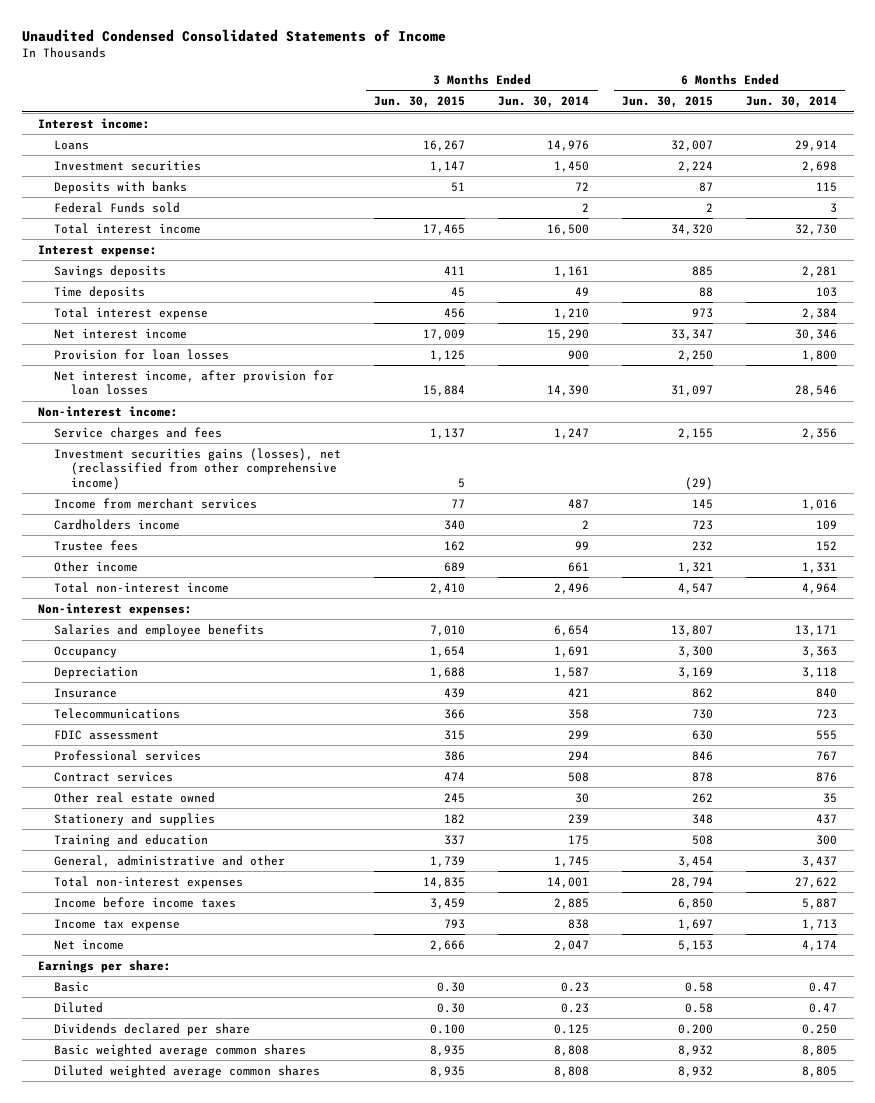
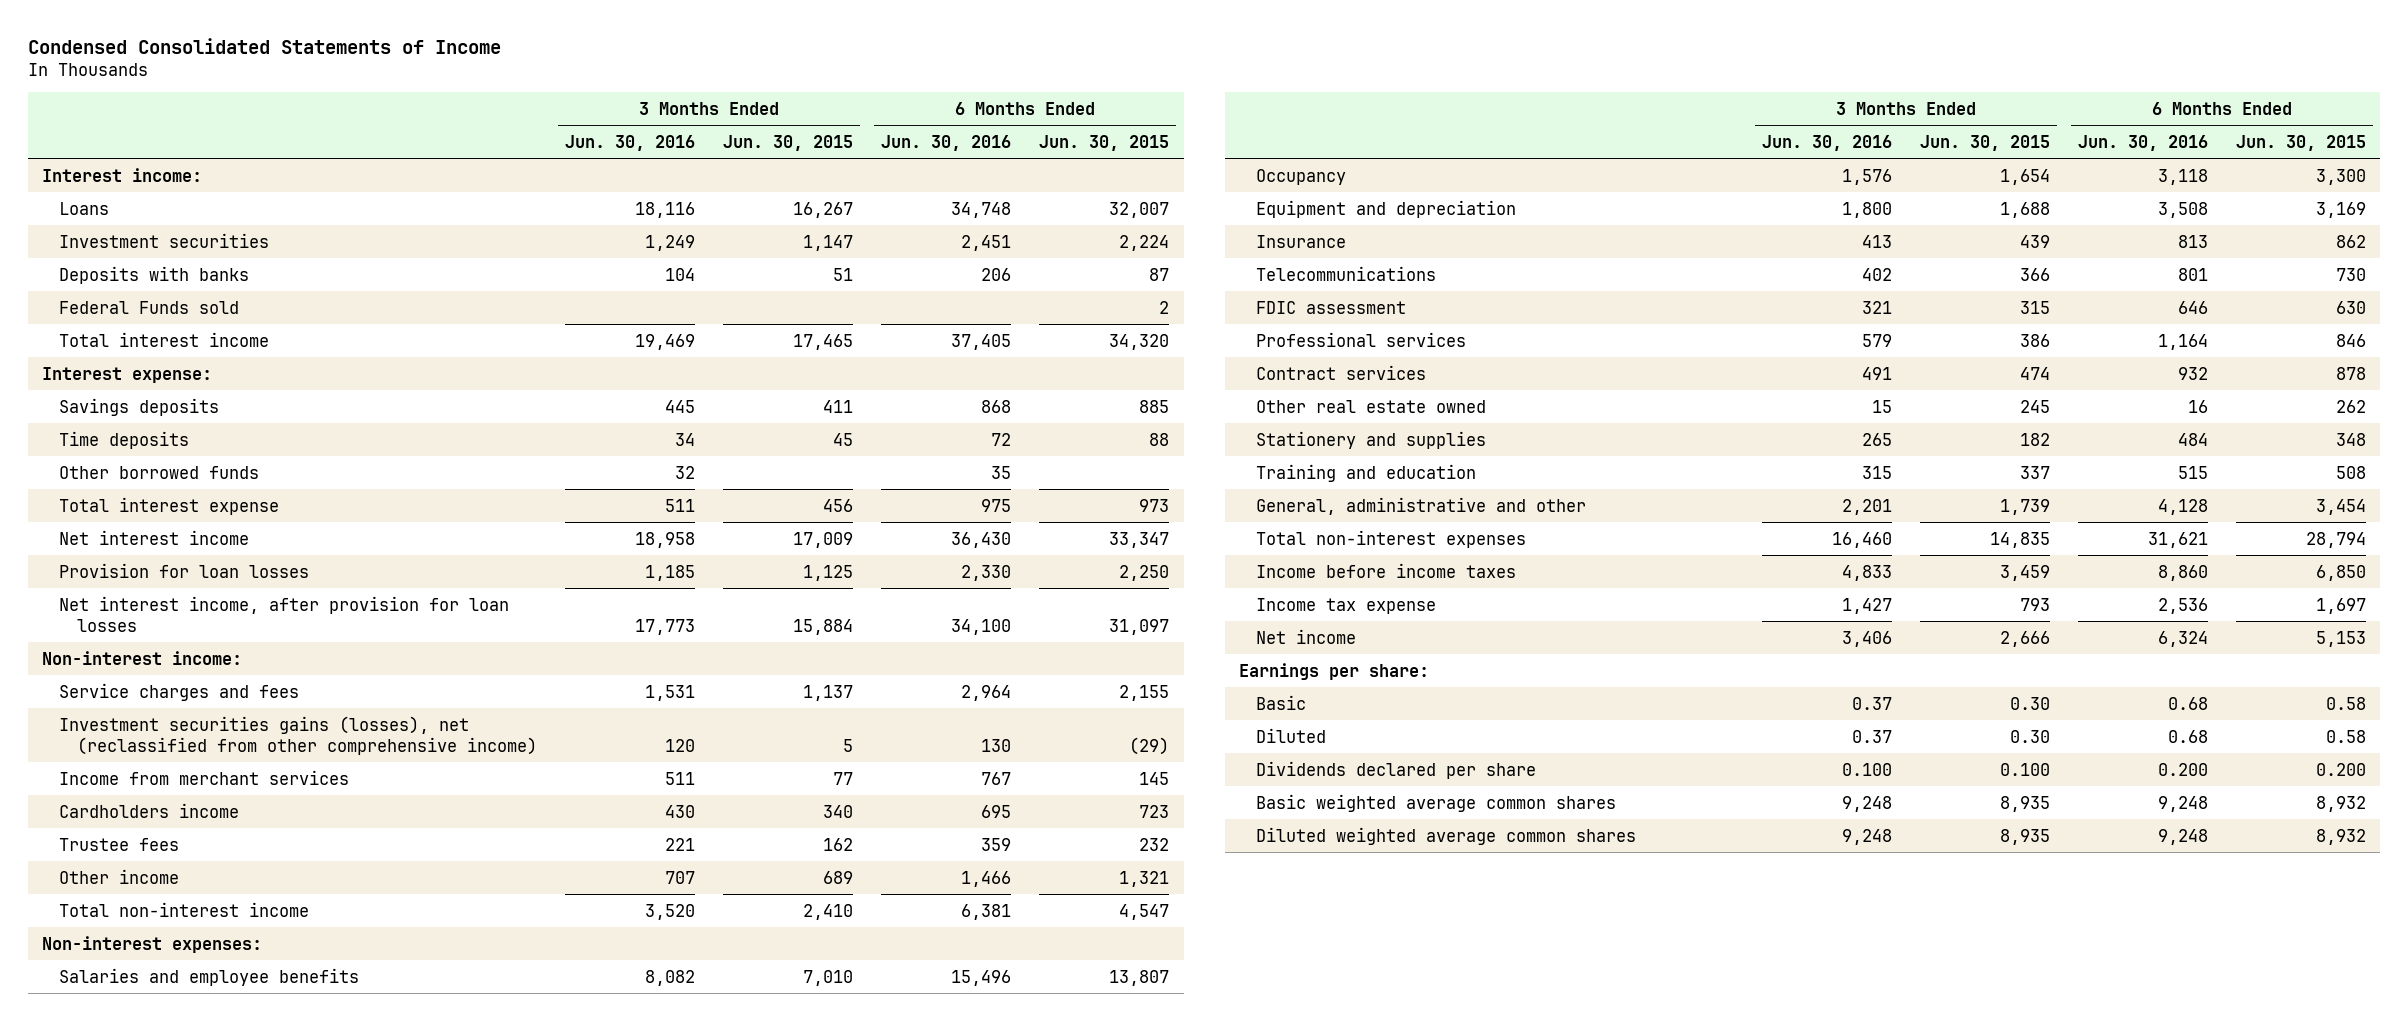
- Unaudited Condensed Consolidated Statements of Income
+ Condensed Consolidated Statements of Income
- | 3 Months Ended Jun. 30, 2015 | 3 Months Ended Jun. 30, 2014 | 6 Months Ended Jun. 30, 2015 | 6 Months Ended Jun. 30, 2014
+ | 3 Months Ended Jun. 30, 2016 | 3 Months Ended Jun. 30, 2015 | 6 Months Ended Jun. 30, 2016 | 6 Months Ended Jun. 30, 2015
+ Other borrowed funds | 32 | | 35 |
- Depreciation | 1,688 | 1,587 | 3,169 | 3,118
+ Equipment and depreciation | 1,800 | 1,688 | 3,508 | 3,169

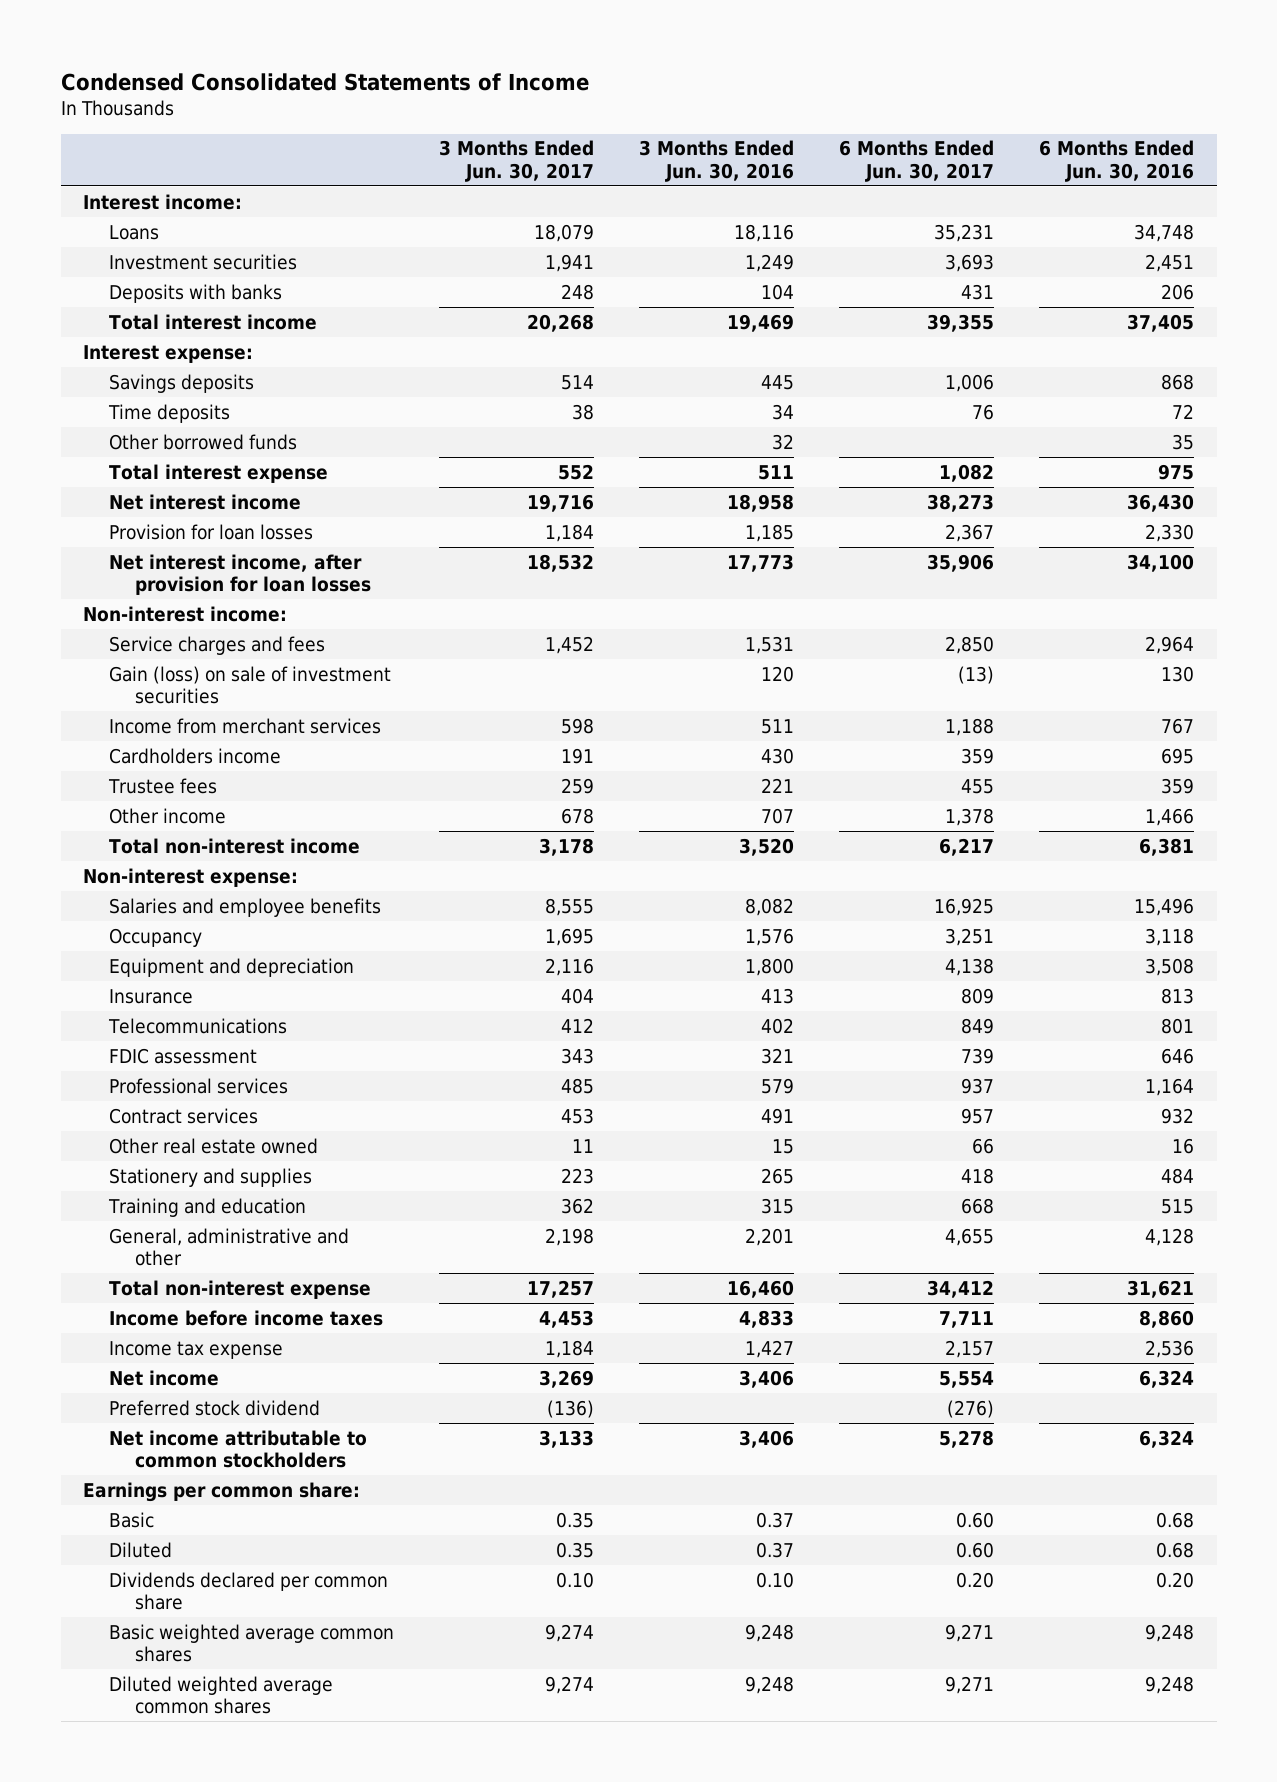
- | 3 Months Ended Jun. 30, 2016 | 3 Months Ended Jun. 30, 2015 | 6 Months Ended Jun. 30, 2016 | 6 Months Ended Jun. 30, 2015
+ | 3 Months Ended Jun. 30, 2017 | 3 Months Ended Jun. 30, 2016 | 6 Months Ended Jun. 30, 2017 | 6 Months Ended Jun. 30, 2016
- Federal Funds sold | | | | 2
- Investment securities gains (losses), net (reclassified from other comprehensive income) | 120 | 5 | 130 | (29)
+ Gain (loss) on sale of investment securities | | 120 | (13) | 130
- Non-interest expenses:
+ Non-interest expense:
- Total non-interest expenses | 16,460 | 14,835 | 31,621 | 28,794
+ Total non-interest expense | 17,257 | 16,460 | 34,412 | 31,621
- Earnings per share:
+ Preferred stock dividend | (136) | | (276) |
+ Net income attributable to common stockholders | 3,133 | 3,406 | 5,278 | 6,324
+ Earnings per common share:
- Dividends declared per share | 0.100 | 0.100 | 0.200 | 0.200
+ Dividends declared per common share | 0.10 | 0.10 | 0.20 | 0.20

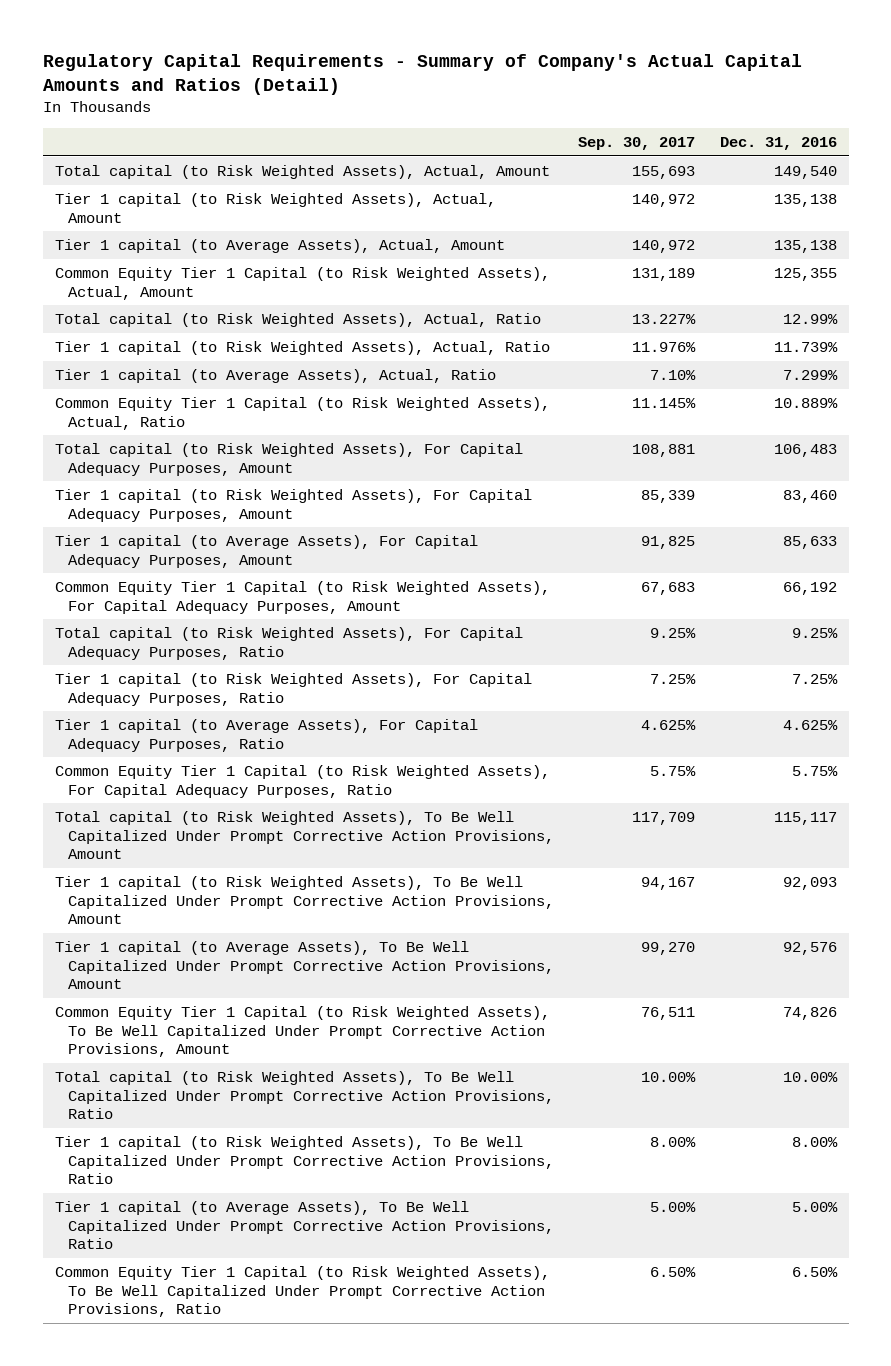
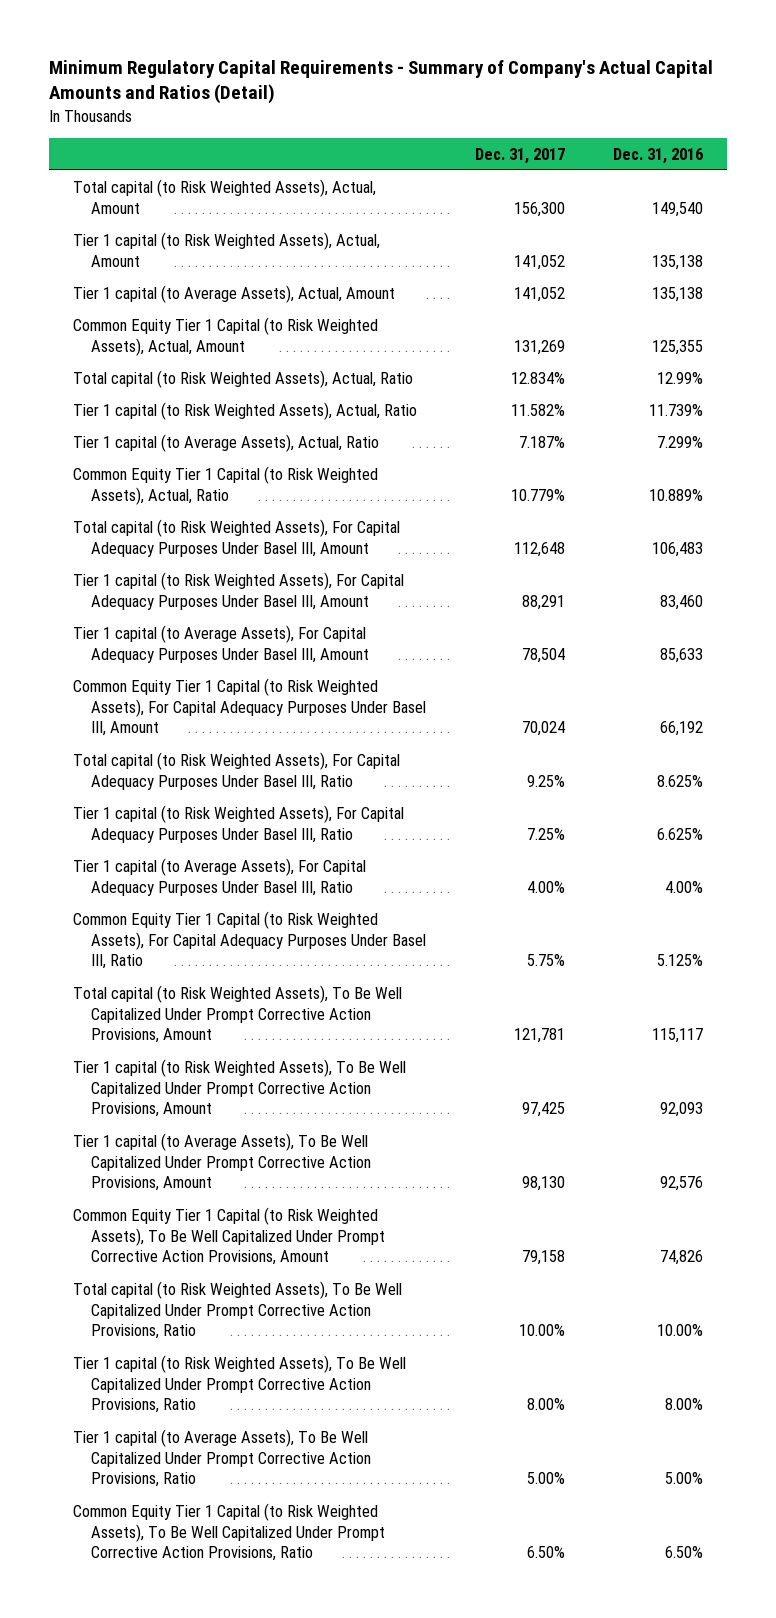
- Regulatory Capital Requirements - Summary of Company's Actual Capital Amounts and Ratios (Detail)
+ Minimum Regulatory Capital Requirements - Summary of Company's Actual Capital Amounts and Ratios (Detail)
- | Sep. 30, 2017 | Dec. 31, 2016
+ | Dec. 31, 2017 | Dec. 31, 2016
- Total capital (to Risk Weighted Assets), For Capital Adequacy Purposes, Amount | 108,881 | 106,483
- Tier 1 capital (to Risk Weighted Assets), For Capital Adequacy Purposes, Amount | 85,339 | 83,460
- Tier 1 capital (to Average Assets), For Capital Adequacy Purposes, Amount | 91,825 | 85,633
- Common Equity Tier 1 Capital (to Risk Weighted Assets), For Capital Adequacy Purposes, Amount | 67,683 | 66,192
- Total capital (to Risk Weighted Assets), For Capital Adequacy Purposes, Ratio | 9.25% | 9.25%
- Tier 1 capital (to Risk Weighted Assets), For Capital Adequacy Purposes, Ratio | 7.25% | 7.25%
- Tier 1 capital (to Average Assets), For Capital Adequacy Purposes, Ratio | 4.625% | 4.625%
- Common Equity Tier 1 Capital (to Risk Weighted Assets), For Capital Adequacy Purposes, Ratio | 5.75% | 5.75%
+ Total capital (to Risk Weighted Assets), For Capital Adequacy Purposes Under Basel III, Amount | 112,648 | 106,483
+ Tier 1 capital (to Risk Weighted Assets), For Capital Adequacy Purposes Under Basel III, Amount | 88,291 | 83,460
+ Tier 1 capital (to Average Assets), For Capital Adequacy Purposes Under Basel III, Amount | 78,504 | 85,633
+ Common Equity Tier 1 Capital (to Risk Weighted Assets), For Capital Adequacy Purposes Under Basel III, Amount | 70,024 | 66,192
+ Total capital (to Risk Weighted Assets), For Capital Adequacy Purposes Under Basel III, Ratio | 9.25% | 8.625%
+ Tier 1 capital (to Risk Weighted Assets), For Capital Adequacy Purposes Under Basel III, Ratio | 7.25% | 6.625%
+ Tier 1 capital (to Average Assets), For Capital Adequacy Purposes Under Basel III, Ratio | 4.00% | 4.00%
+ Common Equity Tier 1 Capital (to Risk Weighted Assets), For Capital Adequacy Purposes Under Basel III, Ratio | 5.75% | 5.125%

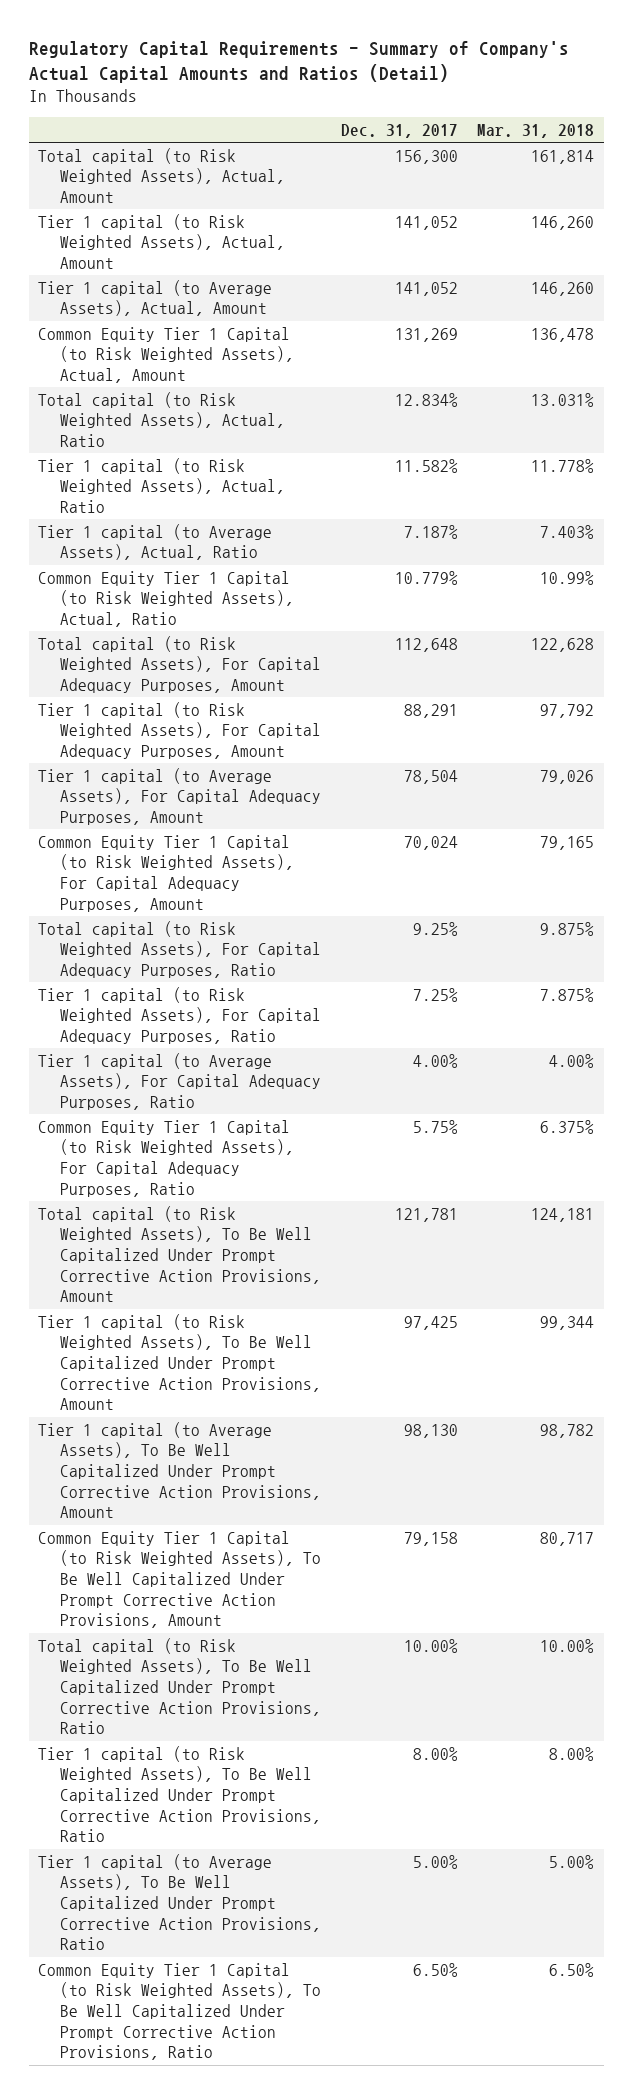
- Minimum Regulatory Capital Requirements - Summary of Company's Actual Capital Amounts and Ratios (Detail)
+ Regulatory Capital Requirements - Summary of Company's Actual Capital Amounts and Ratios (Detail)
- | Dec. 31, 2017 | Dec. 31, 2016
+ | Dec. 31, 2017 | Mar. 31, 2018
- Total capital (to Risk Weighted Assets), For Capital Adequacy Purposes Under Basel III, Amount | 112,648 | 106,483
- Tier 1 capital (to Risk Weighted Assets), For Capital Adequacy Purposes Under Basel III, Amount | 88,291 | 83,460
- Tier 1 capital (to Average Assets), For Capital Adequacy Purposes Under Basel III, Amount | 78,504 | 85,633
- Common Equity Tier 1 Capital (to Risk Weighted Assets), For Capital Adequacy Purposes Under Basel III, Amount | 70,024 | 66,192
- Total capital (to Risk Weighted Assets), For Capital Adequacy Purposes Under Basel III, Ratio | 9.25% | 8.625%
- Tier 1 capital (to Risk Weighted Assets), For Capital Adequacy Purposes Under Basel III, Ratio | 7.25% | 6.625%
- Tier 1 capital (to Average Assets), For Capital Adequacy Purposes Under Basel III, Ratio | 4.00% | 4.00%
- Common Equity Tier 1 Capital (to Risk Weighted Assets), For Capital Adequacy Purposes Under Basel III, Ratio | 5.75% | 5.125%
+ Total capital (to Risk Weighted Assets), For Capital Adequacy Purposes, Amount | 112,648 | 122,628
+ Tier 1 capital (to Risk Weighted Assets), For Capital Adequacy Purposes, Amount | 88,291 | 97,792
+ Tier 1 capital (to Average Assets), For Capital Adequacy Purposes, Amount | 78,504 | 79,026
+ Common Equity Tier 1 Capital (to Risk Weighted Assets), For Capital Adequacy Purposes, Amount | 70,024 | 79,165
+ Total capital (to Risk Weighted Assets), For Capital Adequacy Purposes, Ratio | 9.25% | 9.875%
+ Tier 1 capital (to Risk Weighted Assets), For Capital Adequacy Purposes, Ratio | 7.25% | 7.875%
+ Tier 1 capital (to Average Assets), For Capital Adequacy Purposes, Ratio | 4.00% | 4.00%
+ Common Equity Tier 1 Capital (to Risk Weighted Assets), For Capital Adequacy Purposes, Ratio | 5.75% | 6.375%

